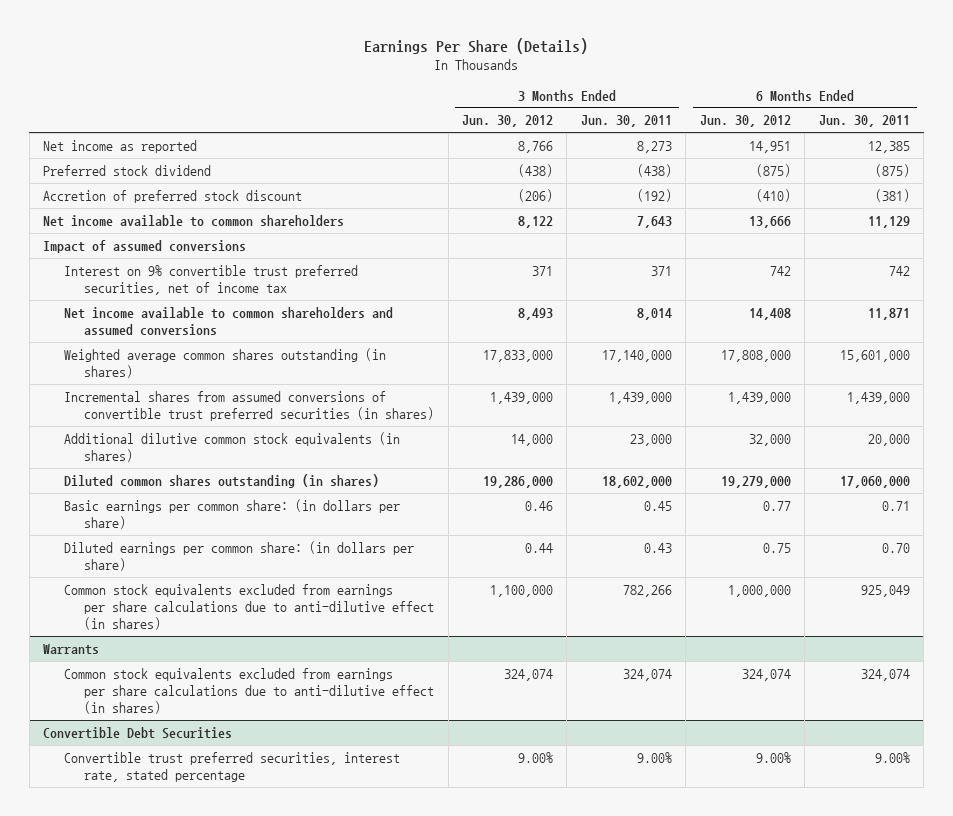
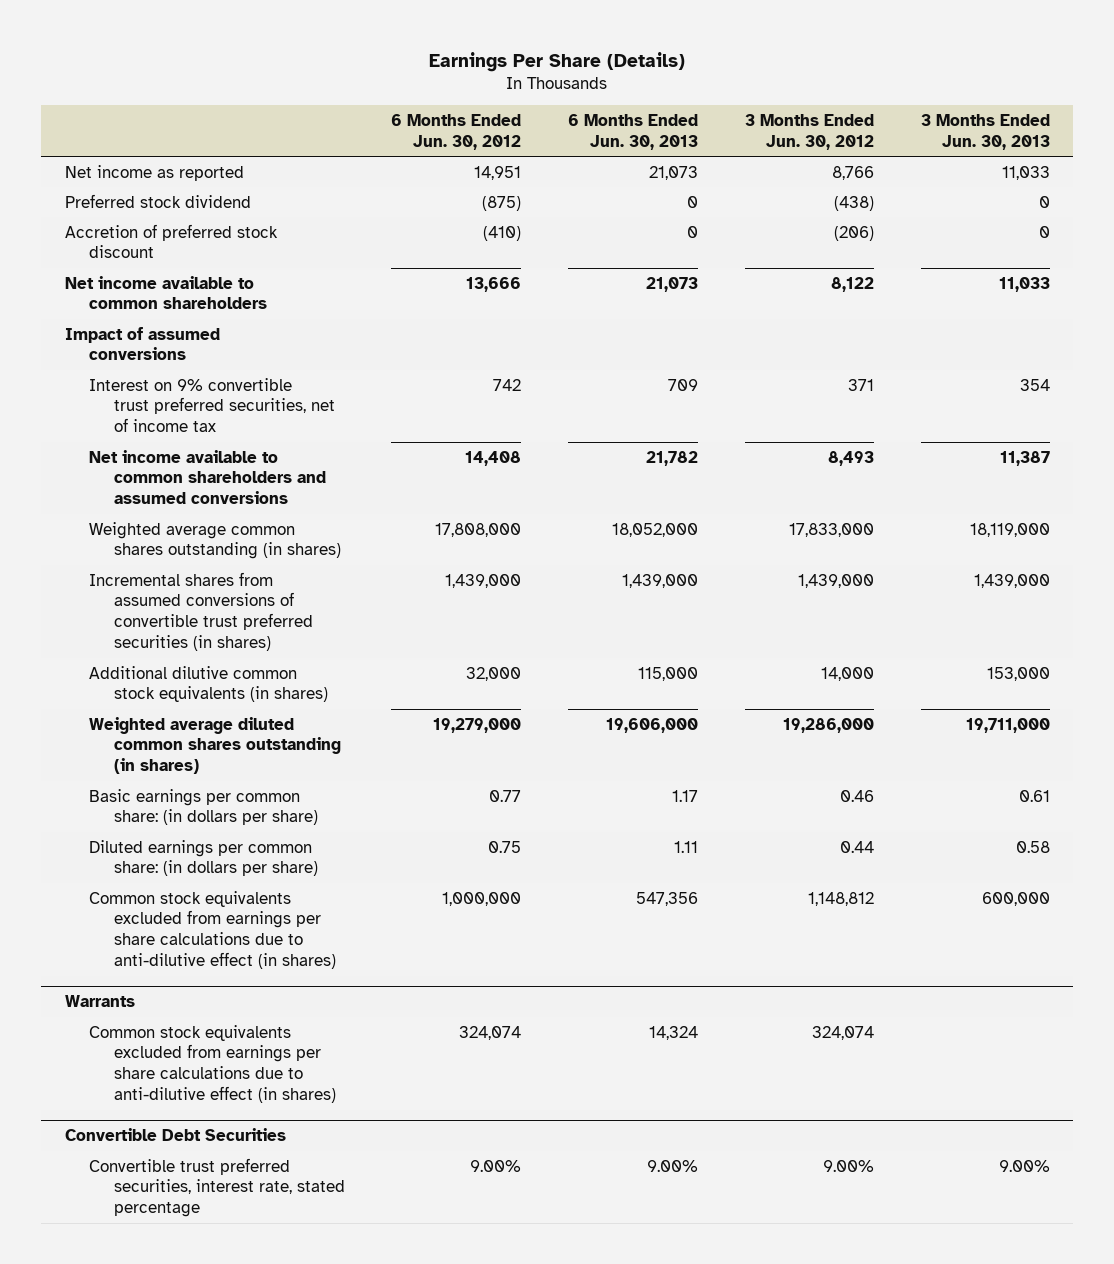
- | 3 Months Ended Jun. 30, 2012 | 3 Months Ended Jun. 30, 2011 | 6 Months Ended Jun. 30, 2012 | 6 Months Ended Jun. 30, 2011
+ | 6 Months Ended Jun. 30, 2012 | 6 Months Ended Jun. 30, 2013 | 3 Months Ended Jun. 30, 2012 | 3 Months Ended Jun. 30, 2013
- Diluted common shares outstanding (in shares) | 19,286,000 | 18,602,000 | 19,279,000 | 17,060,000
+ Weighted average diluted common shares outstanding (in shares) | 19,279,000 | 19,606,000 | 19,286,000 | 19,711,000
- Common stock equivalents excluded from earnings per share calculations due to anti-dilutive effect (in shares) | 1,100,000 | 782,266 | 1,000,000 | 925,049
+ Common stock equivalents excluded from earnings per share calculations due to anti-dilutive effect (in shares) | 1,000,000 | 547,356 | 1,148,812 | 600,000

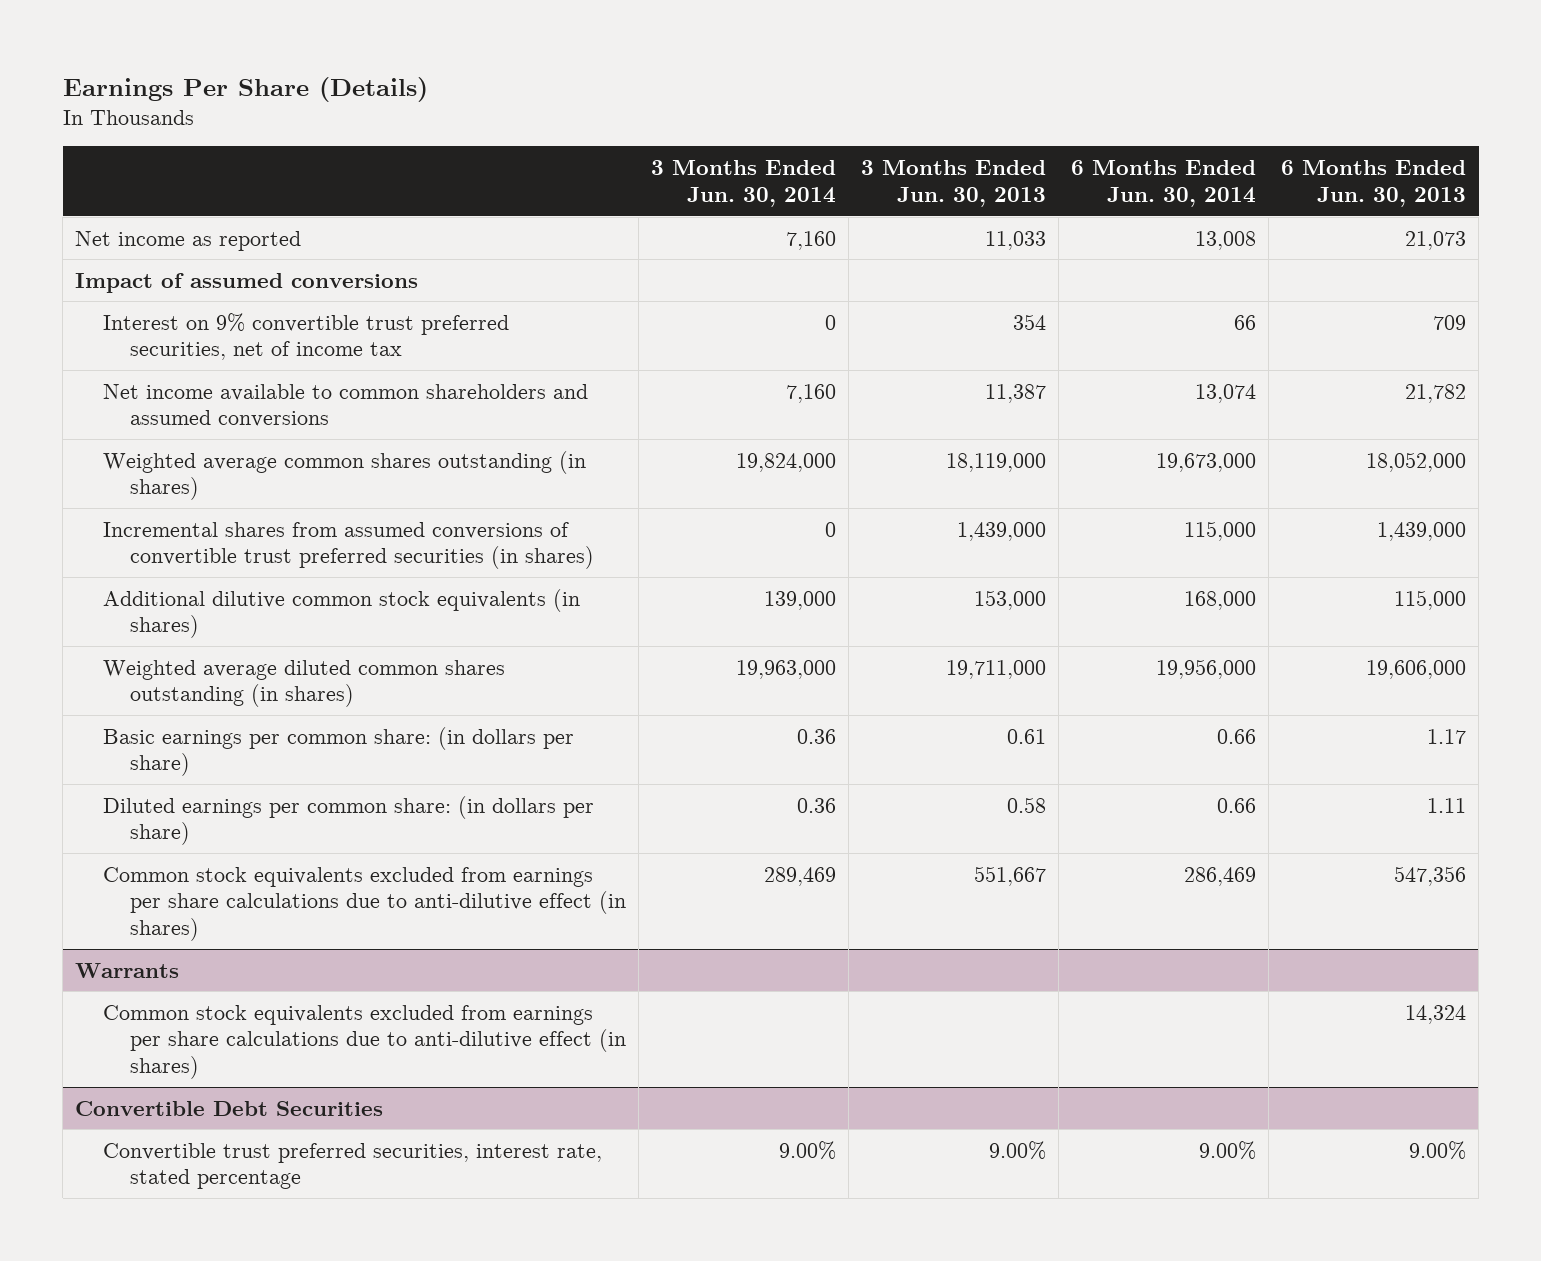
- | 6 Months Ended Jun. 30, 2012 | 6 Months Ended Jun. 30, 2013 | 3 Months Ended Jun. 30, 2012 | 3 Months Ended Jun. 30, 2013
+ | 3 Months Ended Jun. 30, 2014 | 3 Months Ended Jun. 30, 2013 | 6 Months Ended Jun. 30, 2014 | 6 Months Ended Jun. 30, 2013
- Preferred stock dividend | (875) | 0 | (438) | 0
- Accretion of preferred stock discount | (410) | 0 | (206) | 0
- Net income available to common shareholders | 13,666 | 21,073 | 8,122 | 11,033
- Common stock equivalents excluded from earnings per share calculations due to anti-dilutive effect (in shares) | 1,000,000 | 547,356 | 1,148,812 | 600,000
+ Common stock equivalents excluded from earnings per share calculations due to anti-dilutive effect (in shares) | 289,469 | 551,667 | 286,469 | 547,356

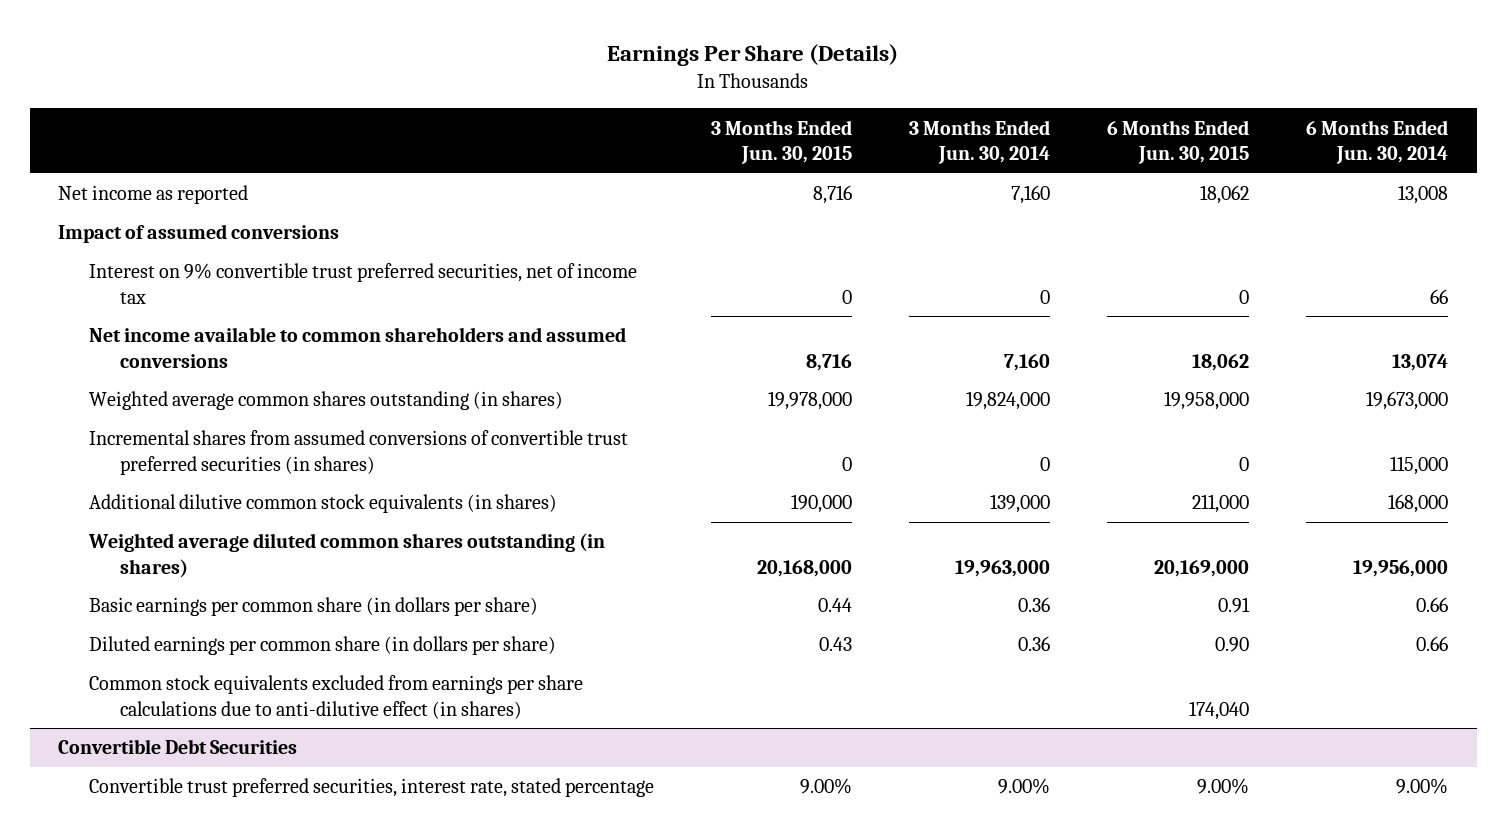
- | 3 Months Ended Jun. 30, 2014 | 3 Months Ended Jun. 30, 2013 | 6 Months Ended Jun. 30, 2014 | 6 Months Ended Jun. 30, 2013
+ | 3 Months Ended Jun. 30, 2015 | 3 Months Ended Jun. 30, 2014 | 6 Months Ended Jun. 30, 2015 | 6 Months Ended Jun. 30, 2014
- Basic earnings per common share: (in dollars per share) | 0.36 | 0.61 | 0.66 | 1.17
- Diluted earnings per common share: (in dollars per share) | 0.36 | 0.58 | 0.66 | 1.11
- Common stock equivalents excluded from earnings per share calculations due to anti-dilutive effect (in shares) | 289,469 | 551,667 | 286,469 | 547,356
- Warrants
+ Basic earnings per common share (in dollars per share) | 0.44 | 0.36 | 0.91 | 0.66
+ Diluted earnings per common share (in dollars per share) | 0.43 | 0.36 | 0.90 | 0.66

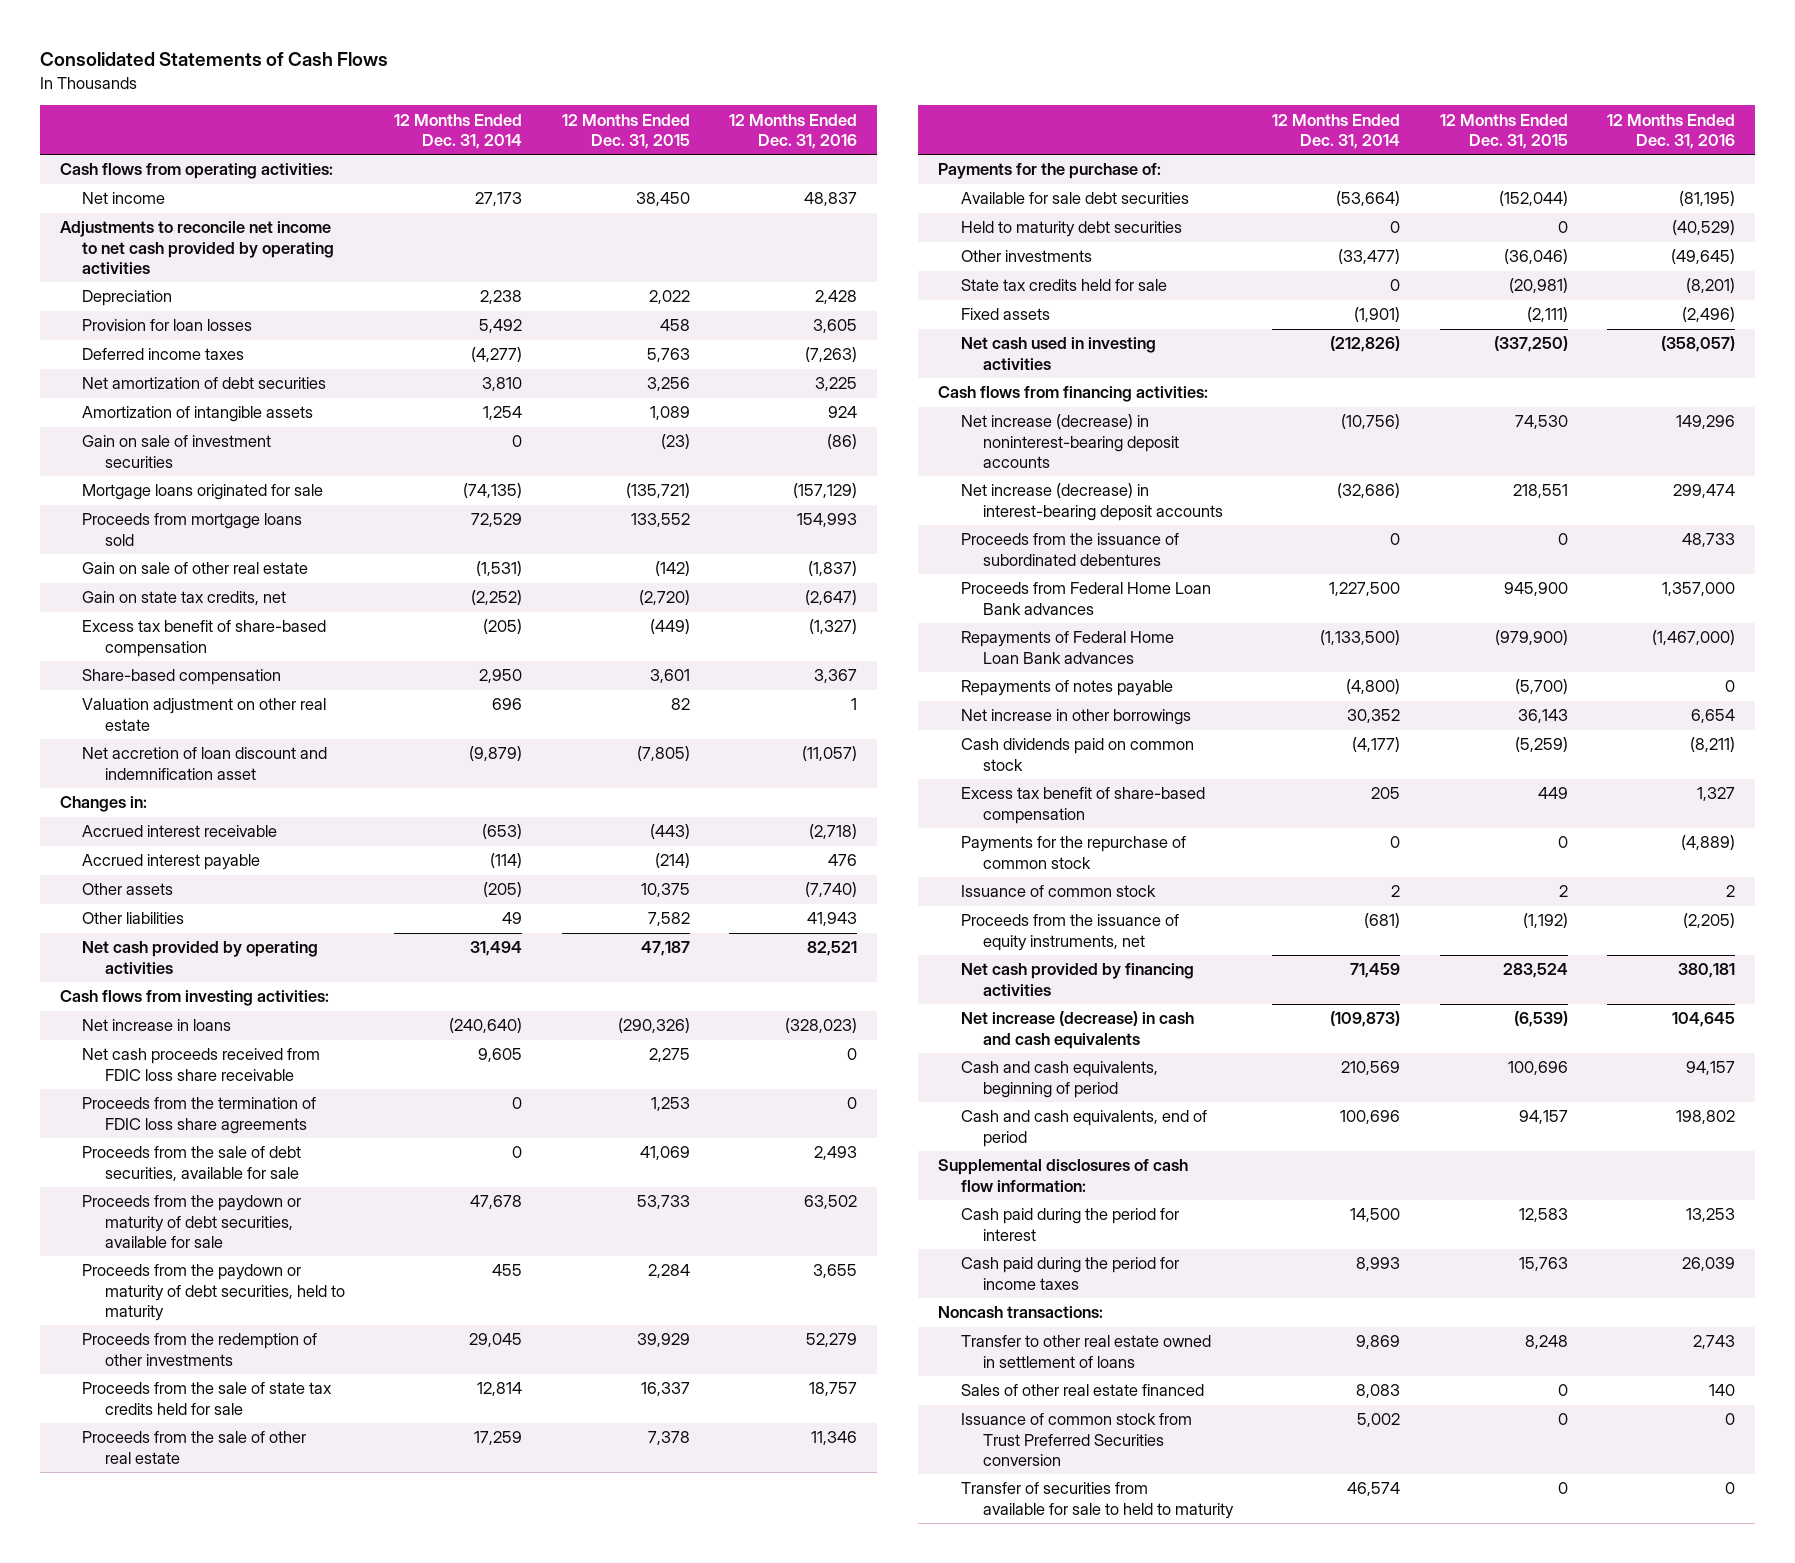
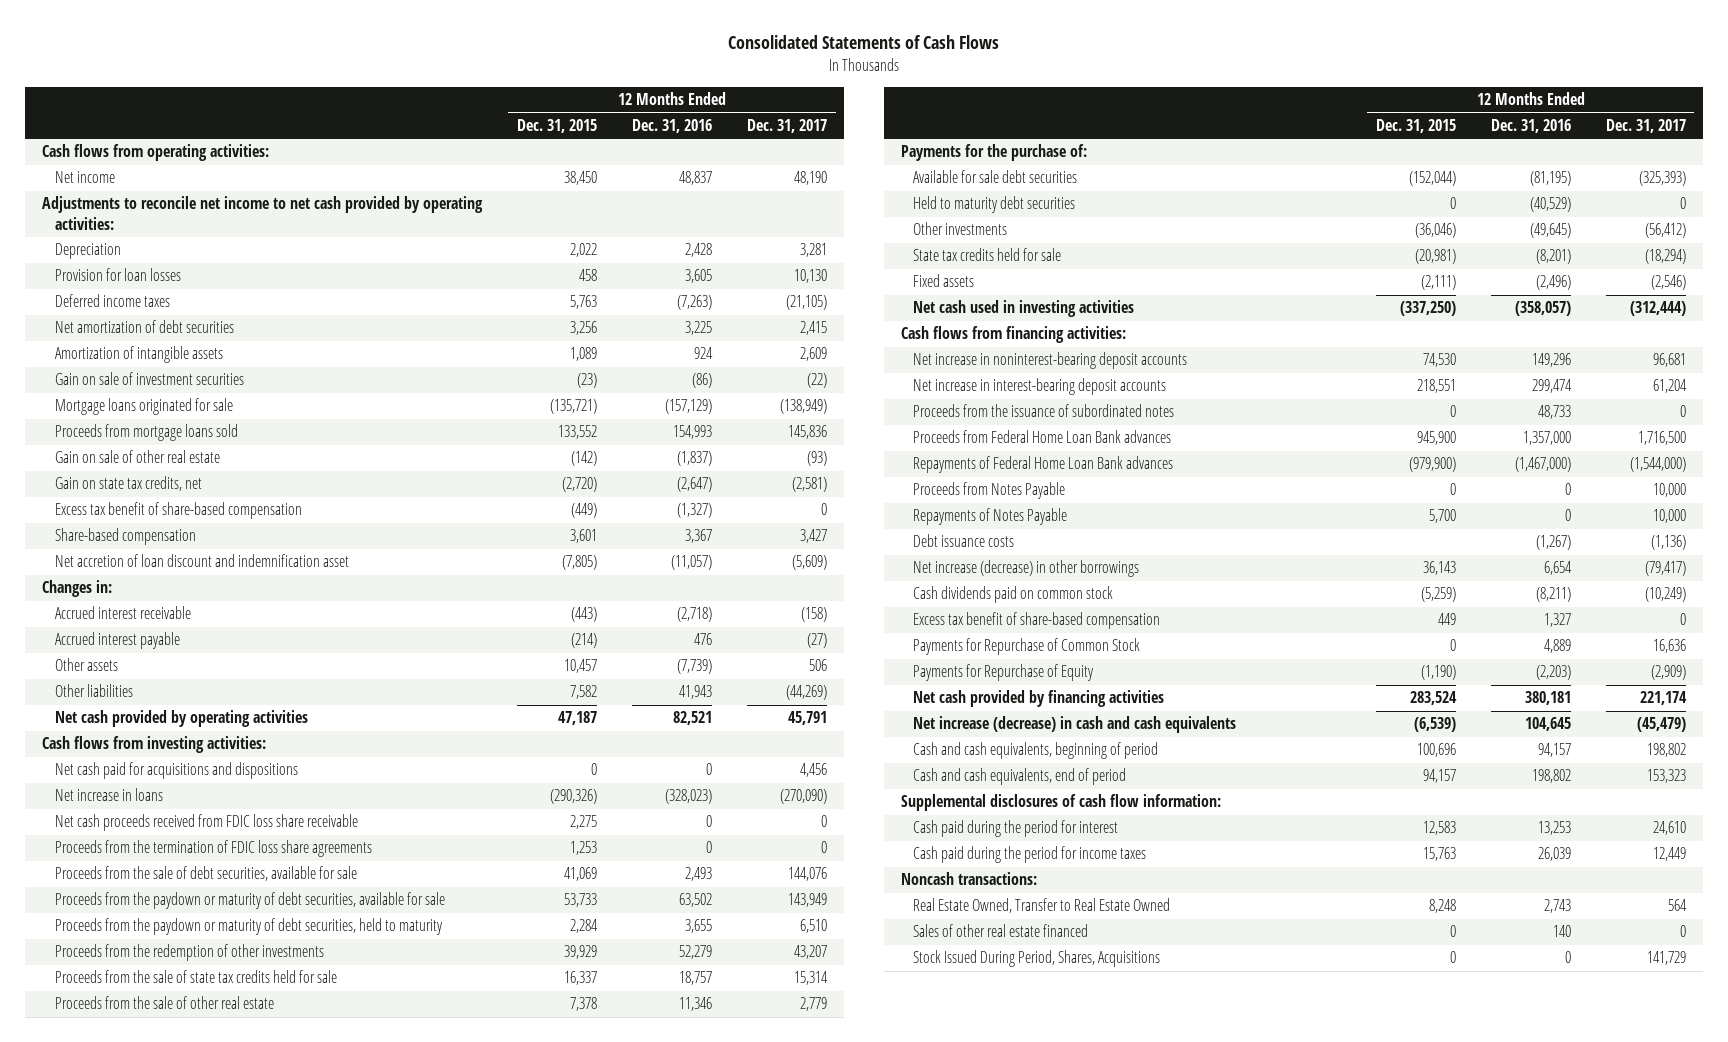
- | 12 Months Ended Dec. 31, 2014 | 12 Months Ended Dec. 31, 2015 | 12 Months Ended Dec. 31, 2016
+ | 12 Months Ended Dec. 31, 2015 | 12 Months Ended Dec. 31, 2016 | 12 Months Ended Dec. 31, 2017
- Adjustments to reconcile net income to net cash provided by operating activities
+ Adjustments to reconcile net income to net cash provided by operating activities:
- Valuation adjustment on other real estate | 696 | 82 | 1
- Other assets | (205) | 10,375 | (7,740)
+ Other assets | 10,457 | (7,739) | 506
+ Net cash paid for acquisitions and dispositions | 0 | 0 | 4,456
- Net increase (decrease) in noninterest-bearing deposit accounts | (10,756) | 74,530 | 149,296
- Net increase (decrease) in interest-bearing deposit accounts | (32,686) | 218,551 | 299,474
- Proceeds from the issuance of subordinated debentures | 0 | 0 | 48,733
+ Net increase in noninterest-bearing deposit accounts | 74,530 | 149,296 | 96,681
+ Net increase in interest-bearing deposit accounts | 218,551 | 299,474 | 61,204
+ Proceeds from the issuance of subordinated notes | 0 | 48,733 | 0
- Repayments of notes payable | (4,800) | (5,700) | 0
- Net increase in other borrowings | 30,352 | 36,143 | 6,654
+ Proceeds from Notes Payable | 0 | 0 | 10,000
+ Repayments of Notes Payable | 5,700 | 0 | 10,000
+ Debt issuance costs | | (1,267) | (1,136)
+ Net increase (decrease) in other borrowings | 36,143 | 6,654 | (79,417)
- Payments for the repurchase of common stock | 0 | 0 | (4,889)
- Issuance of common stock | 2 | 2 | 2
- Proceeds from the issuance of equity instruments, net | (681) | (1,192) | (2,205)
+ Payments for Repurchase of Common Stock | 0 | 4,889 | 16,636
+ Payments for Repurchase of Equity | (1,190) | (2,203) | (2,909)
- Transfer to other real estate owned in settlement of loans | 9,869 | 8,248 | 2,743
+ Real Estate Owned, Transfer to Real Estate Owned | 8,248 | 2,743 | 564
- Issuance of common stock from Trust Preferred Securities conversion | 5,002 | 0 | 0
- Transfer of securities from available for sale to held to maturity | 46,574 | 0 | 0
+ Stock Issued During Period, Shares, Acquisitions | 0 | 0 | 141,729

